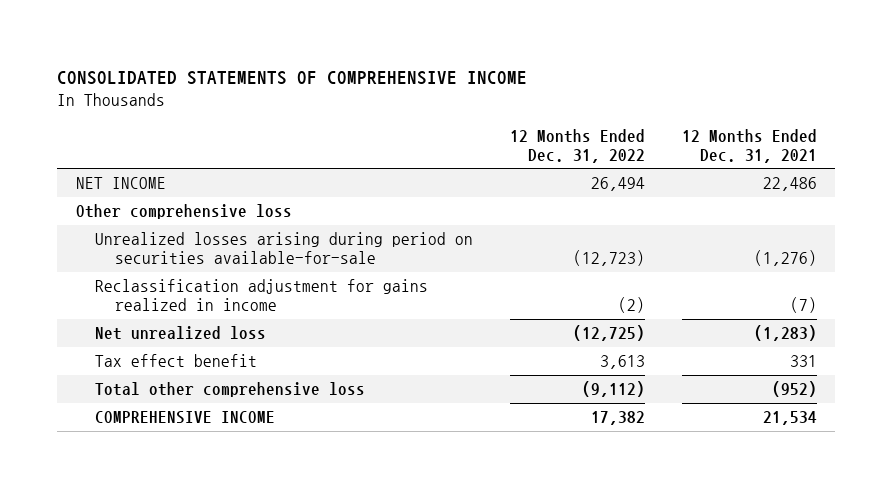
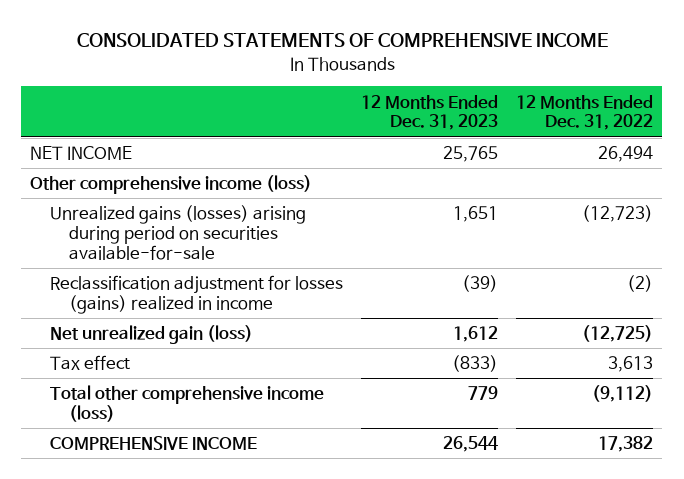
- | 12 Months Ended Dec. 31, 2022 | 12 Months Ended Dec. 31, 2021
+ | 12 Months Ended Dec. 31, 2023 | 12 Months Ended Dec. 31, 2022
- Other comprehensive loss
- Unrealized losses arising during period on securities available-for-sale | (12,723) | (1,276)
- Reclassification adjustment for gains realized in income | (2) | (7)
- Net unrealized loss | (12,725) | (1,283)
- Tax effect benefit | 3,613 | 331
- Total other comprehensive loss | (9,112) | (952)
+ Other comprehensive income (loss)
+ Unrealized gains (losses) arising during period on securities available-for-sale | 1,651 | (12,723)
+ Reclassification adjustment for losses (gains) realized in income | (39) | (2)
+ Net unrealized gain (loss) | 1,612 | (12,725)
+ Tax effect | (833) | 3,613
+ Total other comprehensive income (loss) | 779 | (9,112)

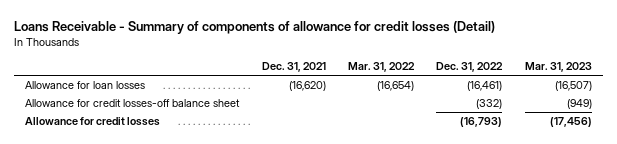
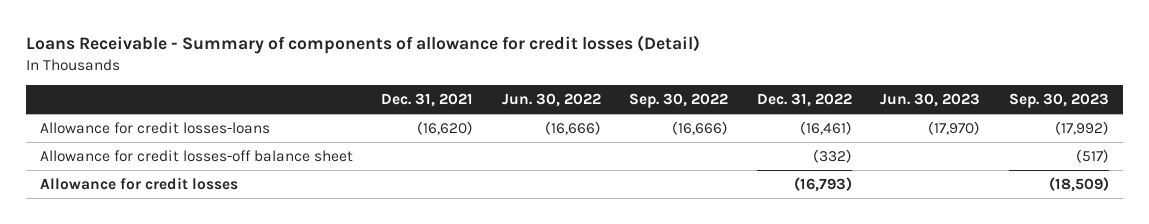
- | Dec. 31, 2021 | Mar. 31, 2022 | Dec. 31, 2022 | Mar. 31, 2023
+ | Dec. 31, 2021 | Jun. 30, 2022 | Sep. 30, 2022 | Dec. 31, 2022 | Jun. 30, 2023 | Sep. 30, 2023
- Allowance for loan losses | (16,620) | (16,654) | (16,461) | (16,507)
+ Allowance for credit losses-loans | (16,620) | (16,666) | (16,666) | (16,461) | (17,970) | (17,992)

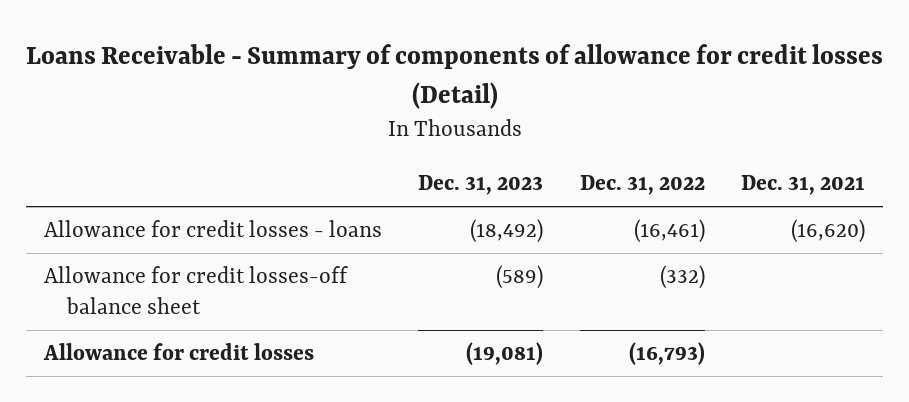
- | Dec. 31, 2021 | Jun. 30, 2022 | Sep. 30, 2022 | Dec. 31, 2022 | Jun. 30, 2023 | Sep. 30, 2023
+ | Dec. 31, 2023 | Dec. 31, 2022 | Dec. 31, 2021
- Allowance for credit losses-loans | (16,620) | (16,666) | (16,666) | (16,461) | (17,970) | (17,992)
+ Allowance for credit losses - loans | (18,492) | (16,461) | (16,620)

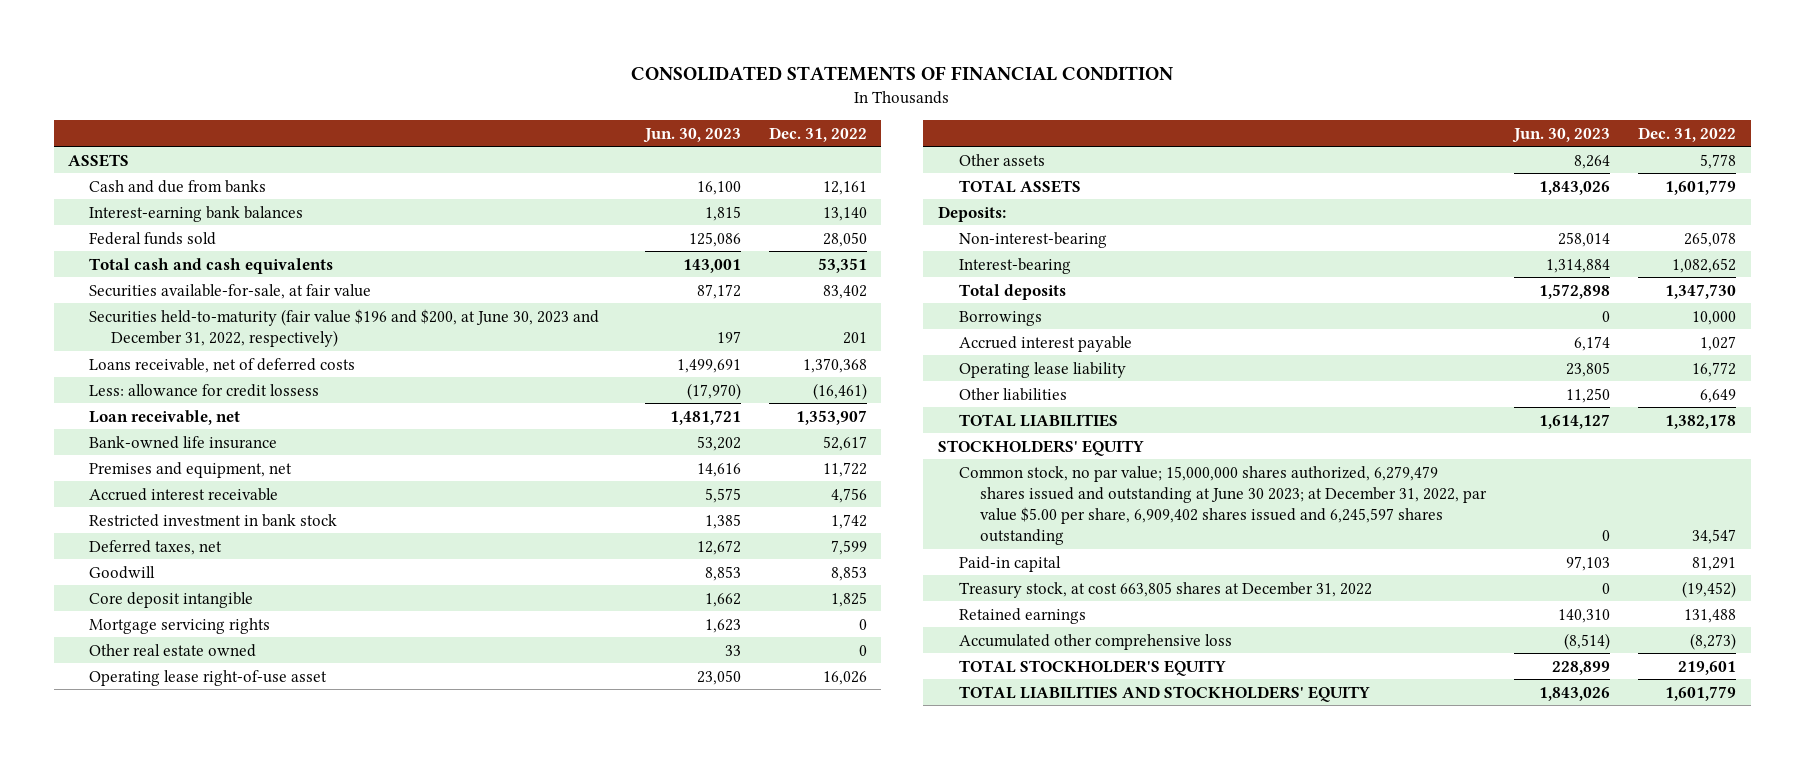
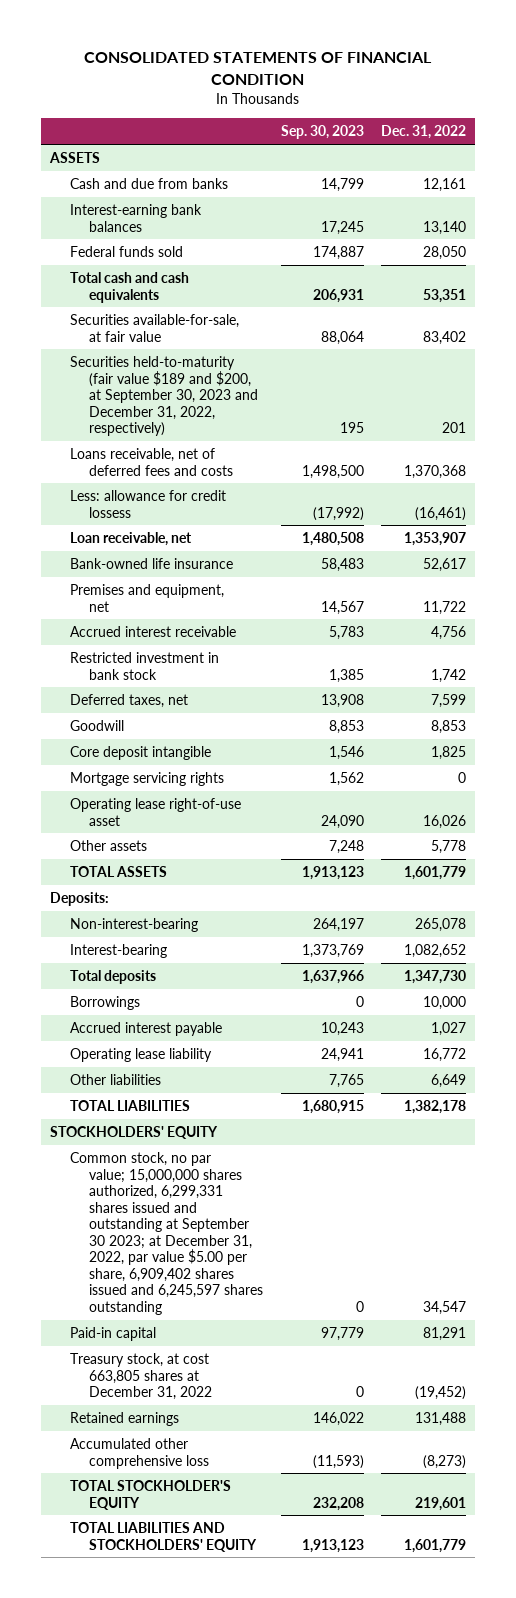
- | Jun. 30, 2023 | Dec. 31, 2022
+ | Sep. 30, 2023 | Dec. 31, 2022
- Securities held-to-maturity (fair value $196 and $200, at June 30, 2023 and December 31, 2022, respectively) | 197 | 201
- Loans receivable, net of deferred costs | 1,499,691 | 1,370,368
+ Securities held-to-maturity (fair value $189 and $200, at September 30, 2023 and December 31, 2022, respectively) | 195 | 201
+ Loans receivable, net of deferred fees and costs | 1,498,500 | 1,370,368
- Other real estate owned | 33 | 0
- Common stock, no par value; 15,000,000 shares authorized, 6,279,479 shares issued and outstanding at June 30 2023; at December 31, 2022, par value $5.00 per share, 6,909,402 shares issued and 6,245,597 shares outstanding | 0 | 34,547
+ Common stock, no par value; 15,000,000 shares authorized, 6,299,331 shares issued and outstanding at September 30 2023; at December 31, 2022, par value $5.00 per share, 6,909,402 shares issued and 6,245,597 shares outstanding | 0 | 34,547

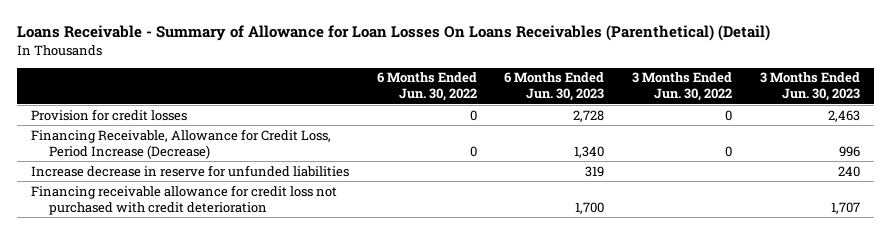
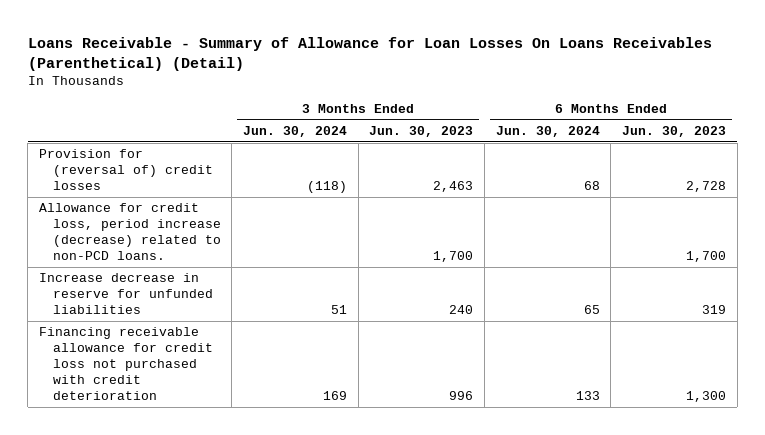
- | 6 Months Ended Jun. 30, 2022 | 6 Months Ended Jun. 30, 2023 | 3 Months Ended Jun. 30, 2022 | 3 Months Ended Jun. 30, 2023
+ | 3 Months Ended Jun. 30, 2024 | 3 Months Ended Jun. 30, 2023 | 6 Months Ended Jun. 30, 2024 | 6 Months Ended Jun. 30, 2023
- Provision for credit losses | 0 | 2,728 | 0 | 2,463
- Financing Receivable, Allowance for Credit Loss, Period Increase (Decrease) | 0 | 1,340 | 0 | 996
+ Provision for (reversal of) credit losses | (118) | 2,463 | 68 | 2,728
+ Allowance for credit loss, period increase (decrease) related to non-PCD loans. | | 1,700 | | 1,700
- Financing receivable allowance for credit loss not purchased with credit deterioration | | 1,700 | | 1,707
+ Financing receivable allowance for credit loss not purchased with credit deterioration | 169 | 996 | 133 | 1,300

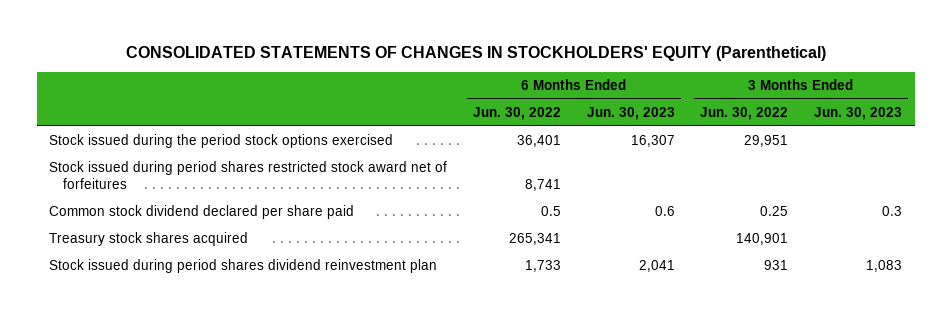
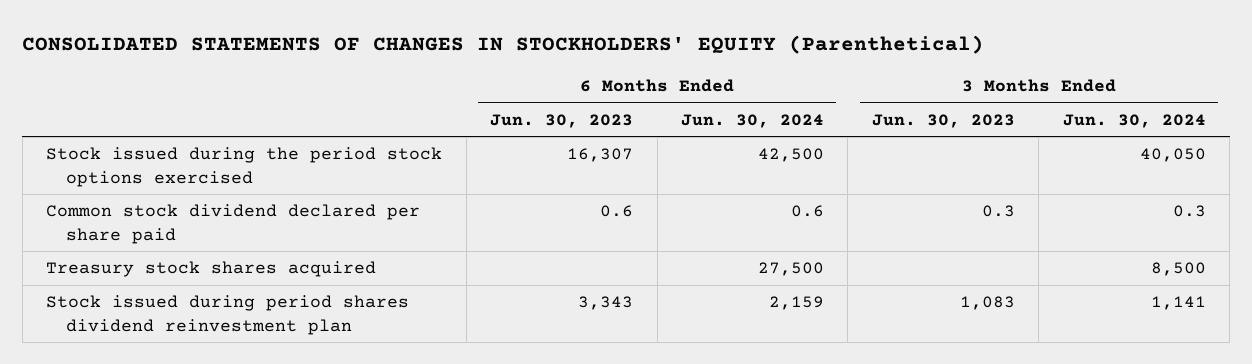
- | 6 Months Ended Jun. 30, 2022 | 6 Months Ended Jun. 30, 2023 | 3 Months Ended Jun. 30, 2022 | 3 Months Ended Jun. 30, 2023
+ | 6 Months Ended Jun. 30, 2023 | 6 Months Ended Jun. 30, 2024 | 3 Months Ended Jun. 30, 2023 | 3 Months Ended Jun. 30, 2024
- Stock issued during period shares restricted stock award net of forfeitures | 8,741 | | |
- Stock issued during period shares dividend reinvestment plan | 1,733 | 2,041 | 931 | 1,083
+ Stock issued during period shares dividend reinvestment plan | 3,343 | 2,159 | 1,083 | 1,141

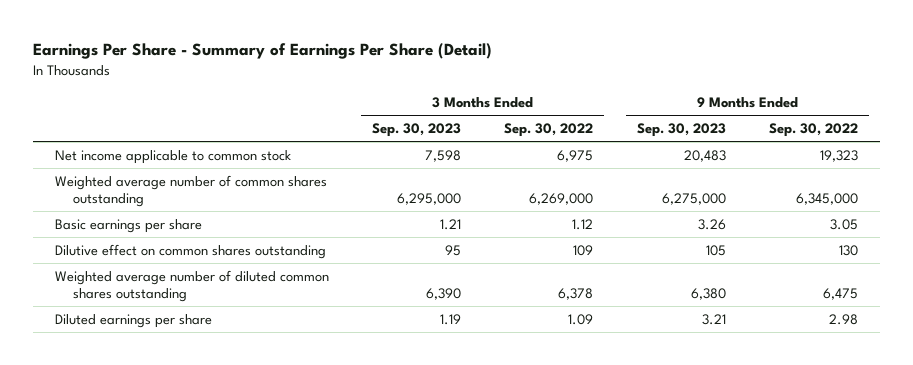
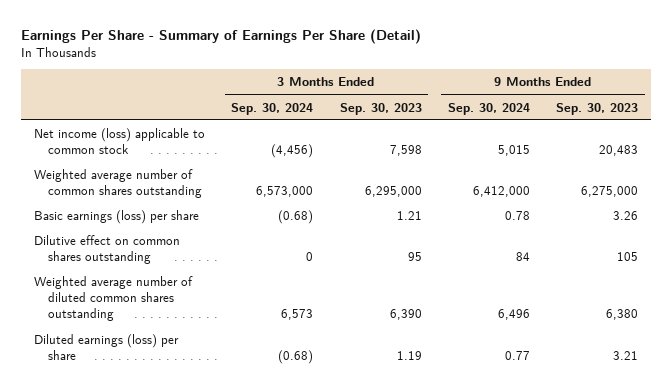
- | 3 Months Ended Sep. 30, 2023 | 3 Months Ended Sep. 30, 2022 | 9 Months Ended Sep. 30, 2023 | 9 Months Ended Sep. 30, 2022
+ | 3 Months Ended Sep. 30, 2024 | 3 Months Ended Sep. 30, 2023 | 9 Months Ended Sep. 30, 2024 | 9 Months Ended Sep. 30, 2023
- Net income applicable to common stock | 7,598 | 6,975 | 20,483 | 19,323
+ Net income (loss) applicable to common stock | (4,456) | 7,598 | 5,015 | 20,483
- Basic earnings per share | 1.21 | 1.12 | 3.26 | 3.05
+ Basic earnings (loss) per share | (0.68) | 1.21 | 0.78 | 3.26
- Diluted earnings per share | 1.19 | 1.09 | 3.21 | 2.98
+ Diluted earnings (loss) per share | (0.68) | 1.19 | 0.77 | 3.21

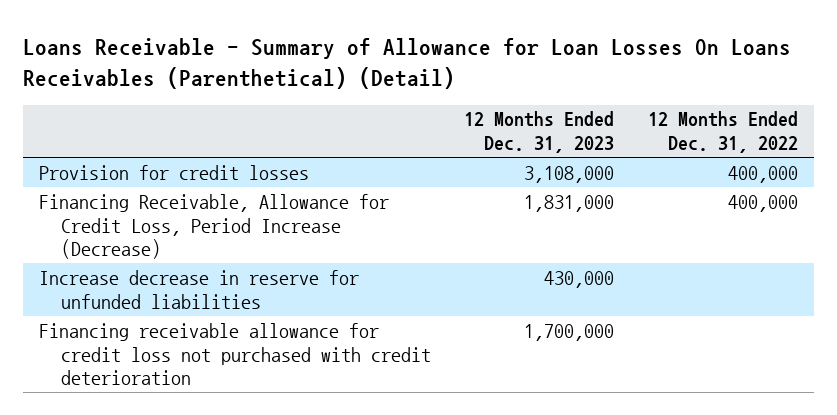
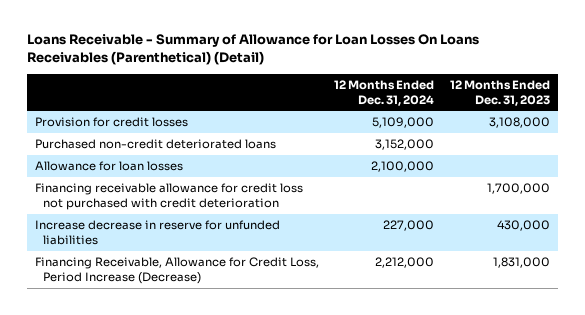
- | 12 Months Ended Dec. 31, 2023 | 12 Months Ended Dec. 31, 2022
+ | 12 Months Ended Dec. 31, 2024 | 12 Months Ended Dec. 31, 2023
+ Purchased non-credit deteriorated loans | 3,152,000 |
+ Allowance for loan losses | 2,100,000 |
moved down: Increase decrease in reserve for unfunded liabilities | 227,000 | 430,000
moved down: Financing Receivable, Allowance for Credit Loss, Period Increase (Decrease) | 2,212,000 | 1,831,000

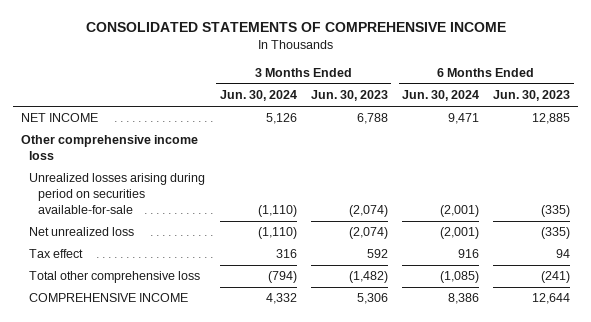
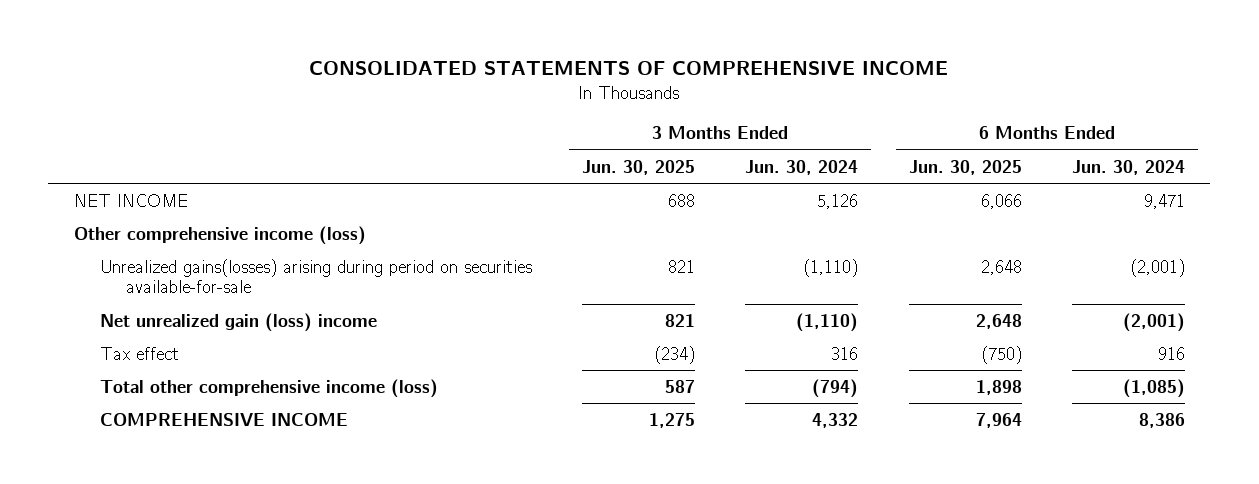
- | 3 Months Ended Jun. 30, 2024 | 3 Months Ended Jun. 30, 2023 | 6 Months Ended Jun. 30, 2024 | 6 Months Ended Jun. 30, 2023
+ | 3 Months Ended Jun. 30, 2025 | 3 Months Ended Jun. 30, 2024 | 6 Months Ended Jun. 30, 2025 | 6 Months Ended Jun. 30, 2024
- Other comprehensive income loss
- Unrealized losses arising during period on securities available-for-sale | (1,110) | (2,074) | (2,001) | (335)
- Net unrealized loss | (1,110) | (2,074) | (2,001) | (335)
+ Other comprehensive income (loss)
+ Unrealized gains(losses) arising during period on securities available-for-sale | 821 | (1,110) | 2,648 | (2,001)
+ Net unrealized gain (loss) income | 821 | (1,110) | 2,648 | (2,001)
- Total other comprehensive loss | (794) | (1,482) | (1,085) | (241)
+ Total other comprehensive income (loss) | 587 | (794) | 1,898 | (1,085)

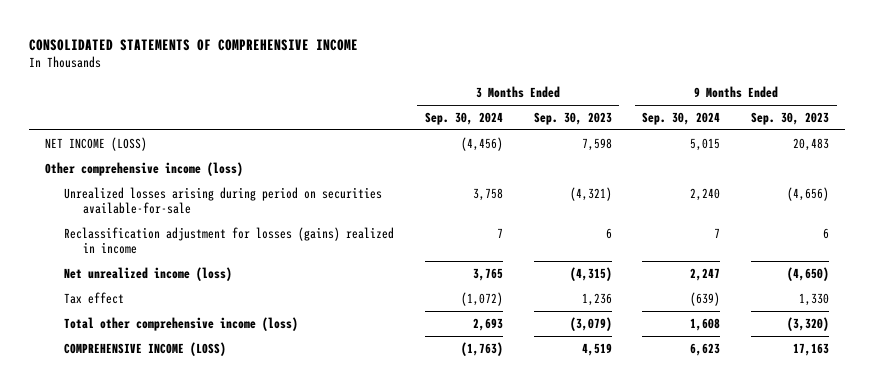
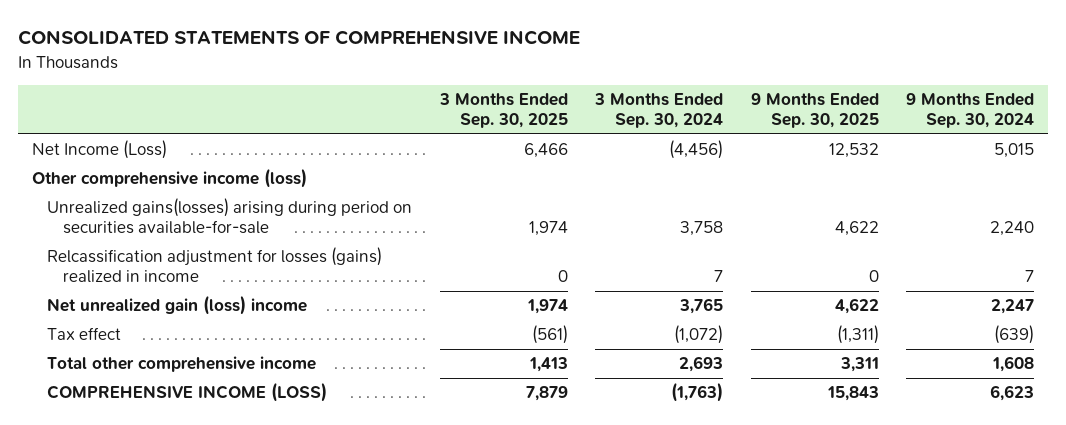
- | 3 Months Ended Sep. 30, 2024 | 3 Months Ended Sep. 30, 2023 | 9 Months Ended Sep. 30, 2024 | 9 Months Ended Sep. 30, 2023
+ | 3 Months Ended Sep. 30, 2025 | 3 Months Ended Sep. 30, 2024 | 9 Months Ended Sep. 30, 2025 | 9 Months Ended Sep. 30, 2024
- NET INCOME (LOSS) | (4,456) | 7,598 | 5,015 | 20,483
+ Net Income (Loss) | 6,466 | (4,456) | 12,532 | 5,015
- Unrealized losses arising during period on securities available-for-sale | 3,758 | (4,321) | 2,240 | (4,656)
- Reclassification adjustment for losses (gains) realized in income | 7 | 6 | 7 | 6
- Net unrealized income (loss) | 3,765 | (4,315) | 2,247 | (4,650)
+ Unrealized gains(losses) arising during period on securities available-for-sale | 1,974 | 3,758 | 4,622 | 2,240
+ Relcassification adjustment for losses (gains) realized in income | 0 | 7 | 0 | 7
+ Net unrealized gain (loss) income | 1,974 | 3,765 | 4,622 | 2,247
- Total other comprehensive income (loss) | 2,693 | (3,079) | 1,608 | (3,320)
+ Total other comprehensive income | 1,413 | 2,693 | 3,311 | 1,608

